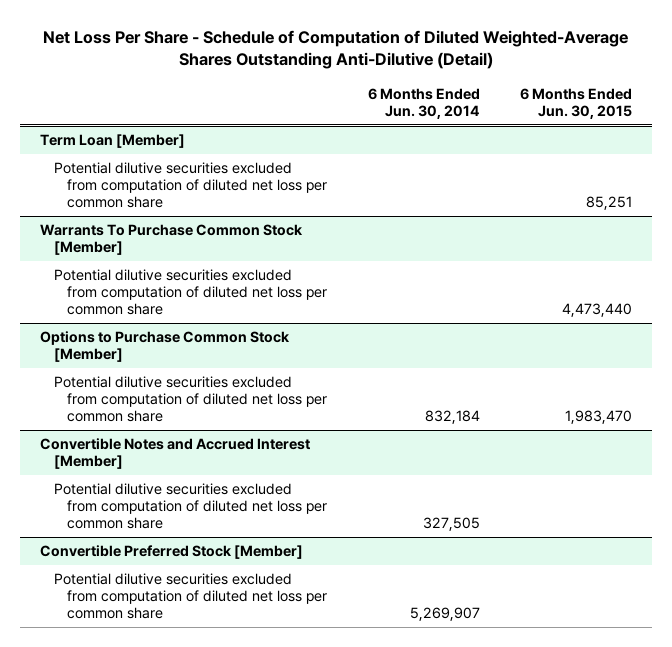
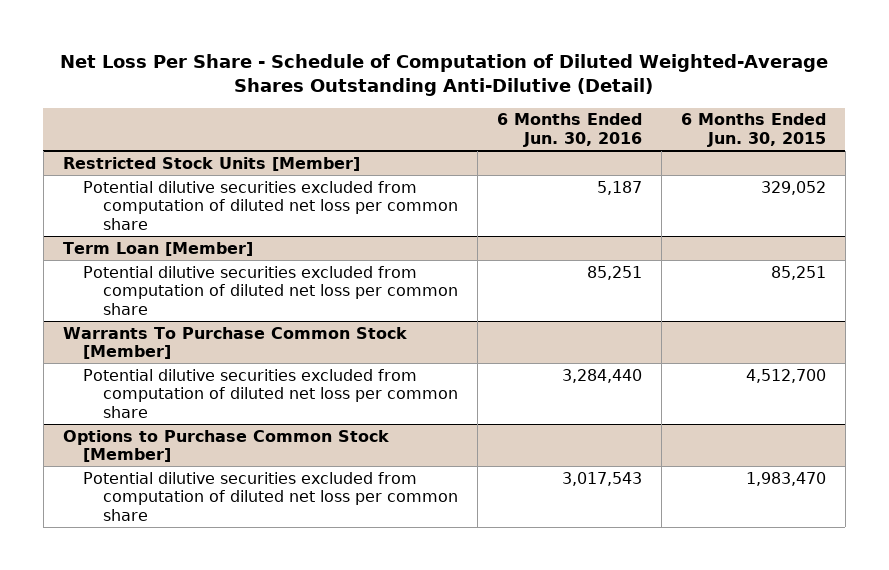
- | 6 Months Ended Jun. 30, 2014 | 6 Months Ended Jun. 30, 2015
+ | 6 Months Ended Jun. 30, 2016 | 6 Months Ended Jun. 30, 2015
+ Restricted Stock Units [Member]
+ Potential dilutive securities excluded from computation of diluted net loss per common share | 5,187 | 329,052
@ Warrants To Purchase Common Stock [Member]
- Potential dilutive securities excluded from computation of diluted net loss per common share | | 4,473,440
+ Potential dilutive securities excluded from computation of diluted net loss per common share | 3,284,440 | 4,512,700
- Convertible Notes and Accrued Interest [Member]
- Potential dilutive securities excluded from computation of diluted net loss per common share | 327,505 |
- Convertible Preferred Stock [Member]
- Potential dilutive securities excluded from computation of diluted net loss per common share | 5,269,907 |

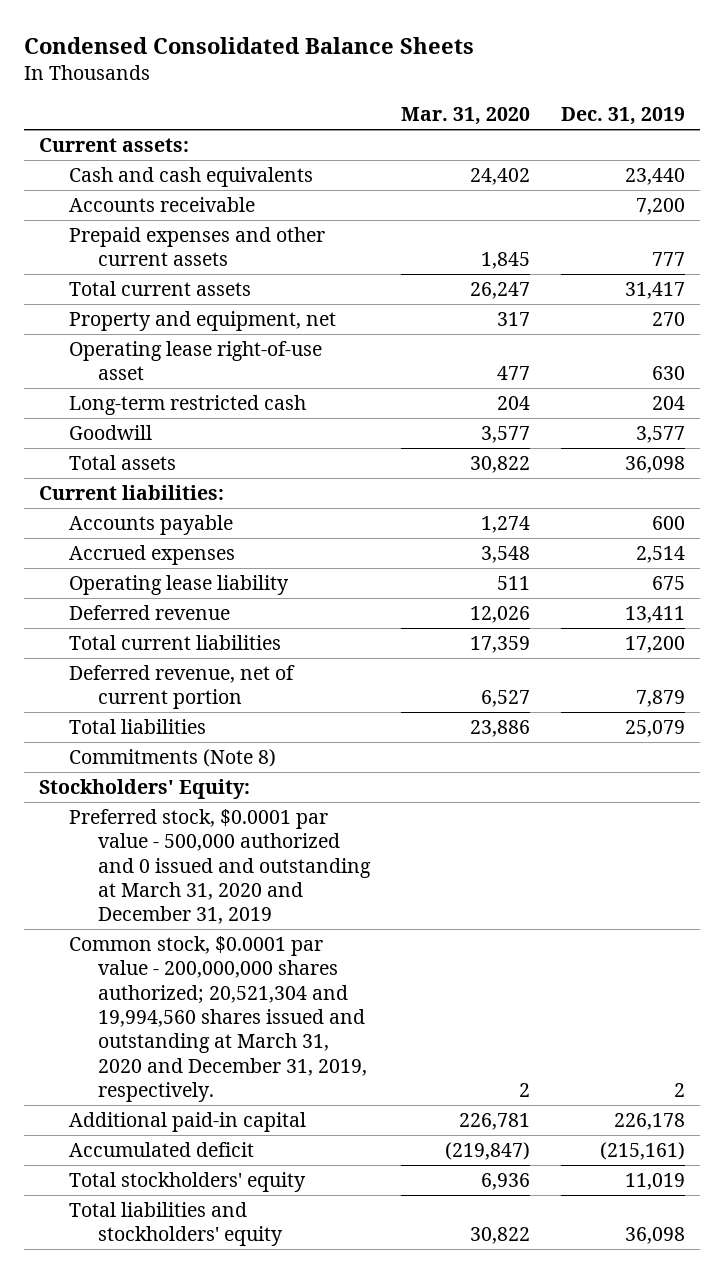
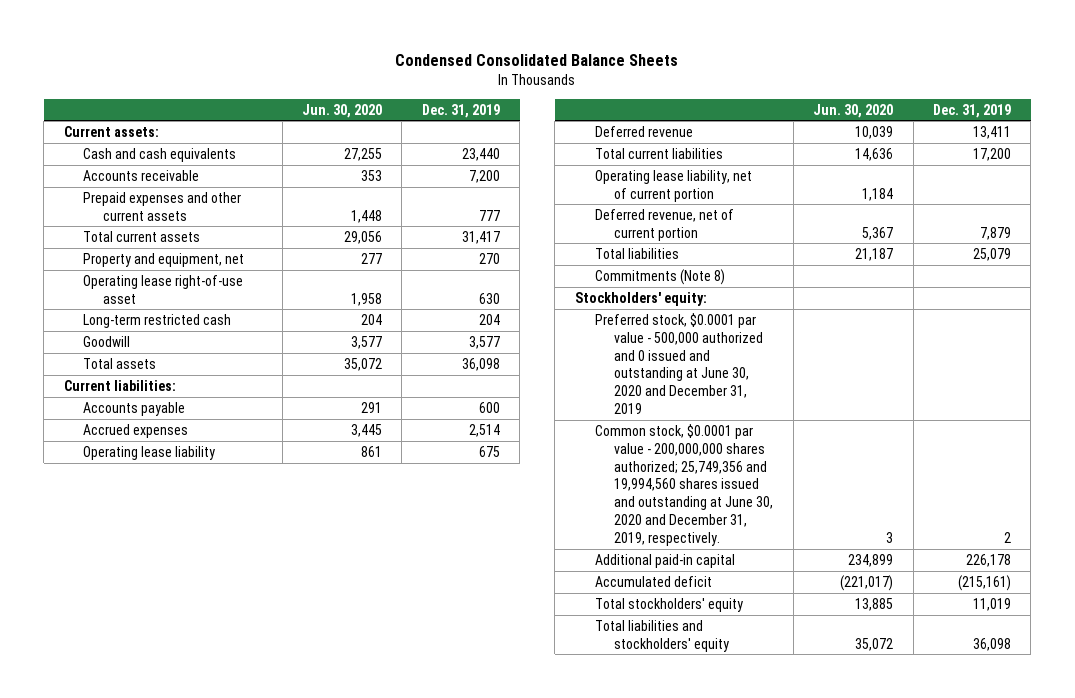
- | Mar. 31, 2020 | Dec. 31, 2019
+ | Jun. 30, 2020 | Dec. 31, 2019
+ Operating lease liability, net of current portion | 1,184 |
- Stockholders' Equity:
- Preferred stock, $0.0001 par value - 500,000 authorized and 0 issued and outstanding at March 31, 2020 and December 31, 2019
- Common stock, $0.0001 par value - 200,000,000 shares authorized; 20,521,304 and 19,994,560 shares issued and outstanding at March 31, 2020 and December 31, 2019, respectively. | 2 | 2
+ Stockholders' equity:
+ Preferred stock, $0.0001 par value - 500,000 authorized and 0 issued and outstanding at June 30, 2020 and December 31, 2019
+ Common stock, $0.0001 par value - 200,000,000 shares authorized; 25,749,356 and 19,994,560 shares issued and outstanding at June 30, 2020 and December 31, 2019, respectively. | 3 | 2

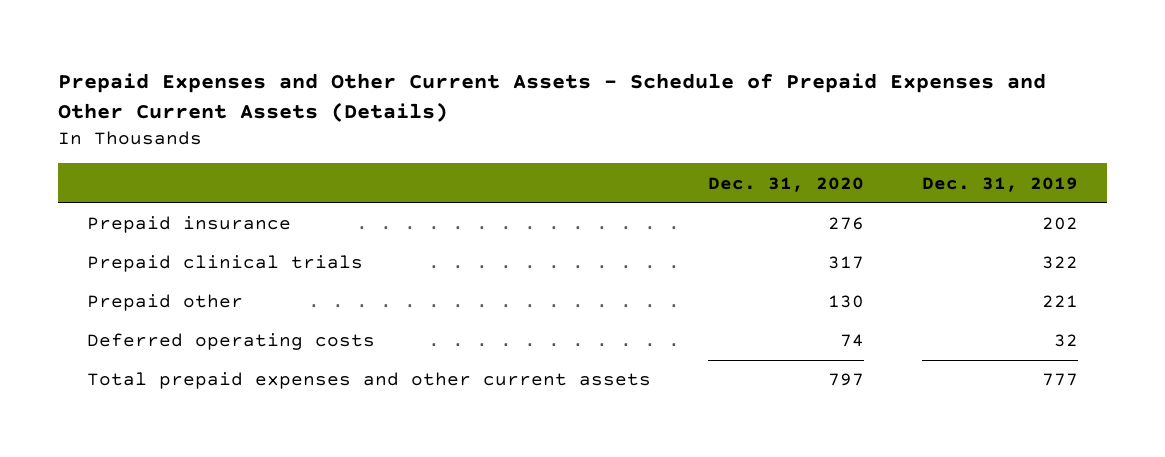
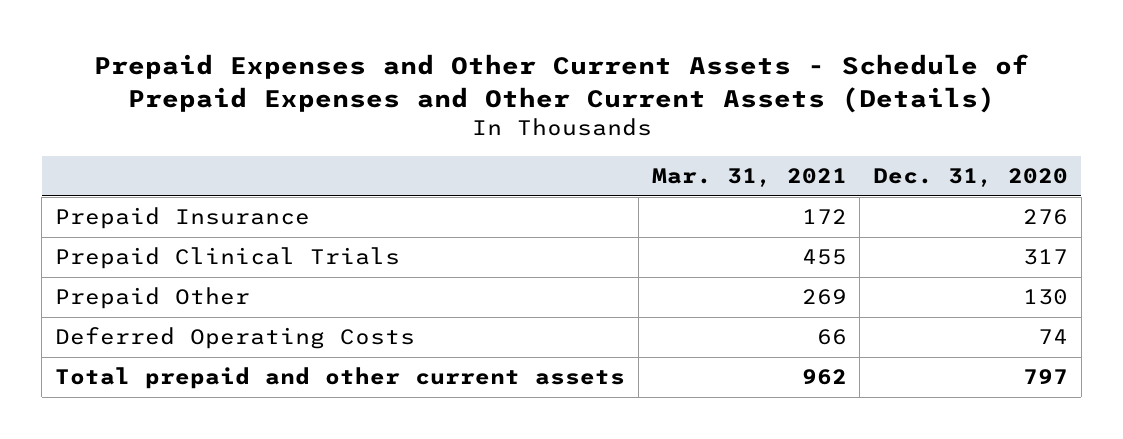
- | Dec. 31, 2020 | Dec. 31, 2019
+ | Mar. 31, 2021 | Dec. 31, 2020
- Prepaid insurance | 276 | 202
- Prepaid clinical trials | 317 | 322
- Prepaid other | 130 | 221
- Deferred operating costs | 74 | 32
- Total prepaid expenses and other current assets | 797 | 777
+ Prepaid Insurance | 172 | 276
+ Prepaid Clinical Trials | 455 | 317
+ Prepaid Other | 269 | 130
+ Deferred Operating Costs | 66 | 74
+ Total prepaid and other current assets | 962 | 797

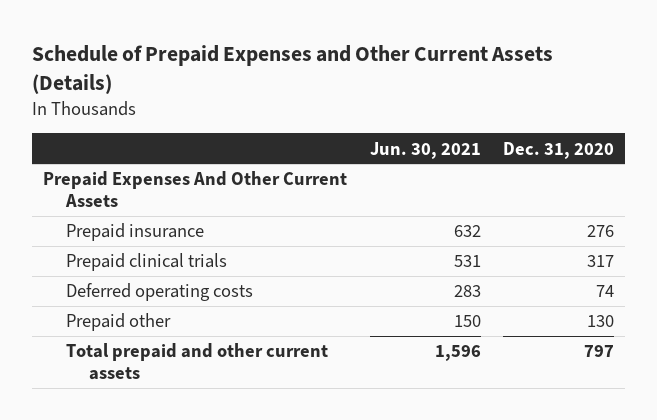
- Prepaid Expenses and Other Current Assets - Schedule of Prepaid Expenses and Other Current Assets (Details)
+ Schedule of Prepaid Expenses and Other Current Assets (Details)
- | Mar. 31, 2021 | Dec. 31, 2020
+ | Jun. 30, 2021 | Dec. 31, 2020
- Prepaid Insurance | 172 | 276
- Prepaid Clinical Trials | 455 | 317
- Prepaid Other | 269 | 130
- Deferred Operating Costs | 66 | 74
+ Prepaid Expenses And Other Current Assets
+ Prepaid insurance | 632 | 276
+ Prepaid clinical trials | 531 | 317
+ Deferred operating costs | 283 | 74
+ Prepaid other | 150 | 130

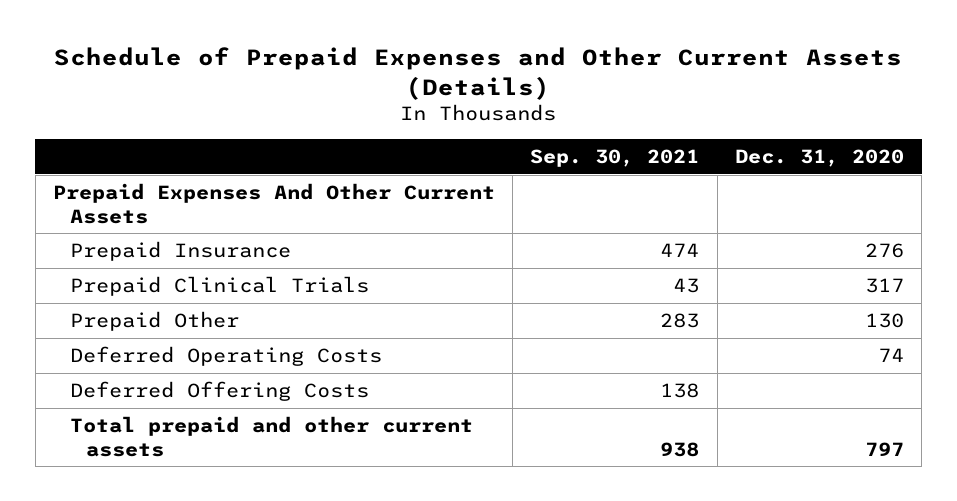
- | Jun. 30, 2021 | Dec. 31, 2020
+ | Sep. 30, 2021 | Dec. 31, 2020
- Prepaid insurance | 632 | 276
- Prepaid clinical trials | 531 | 317
- Deferred operating costs | 283 | 74
- Prepaid other | 150 | 130
+ Prepaid Insurance | 474 | 276
+ Prepaid Clinical Trials | 43 | 317
+ Prepaid Other | 283 | 130
+ Deferred Operating Costs | | 74
+ Deferred Offering Costs | 138 |

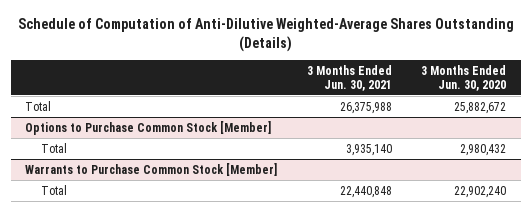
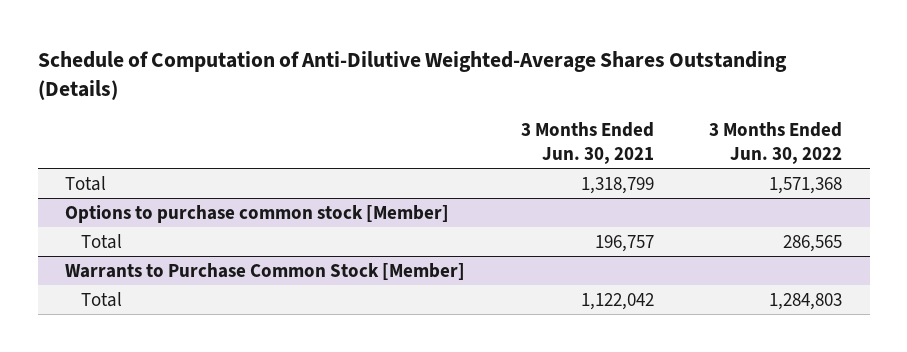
- | 3 Months Ended Jun. 30, 2021 | 3 Months Ended Jun. 30, 2020
+ | 3 Months Ended Jun. 30, 2021 | 3 Months Ended Jun. 30, 2022
- Total | 26,375,988 | 25,882,672
- Options to Purchase Common Stock [Member]
- Total | 3,935,140 | 2,980,432
+ Total | 1,318,799 | 1,571,368
+ Options to purchase common stock [Member]
+ Total | 196,757 | 286,565
@ Warrants to Purchase Common Stock [Member]
- Total | 22,440,848 | 22,902,240
+ Total | 1,122,042 | 1,284,803

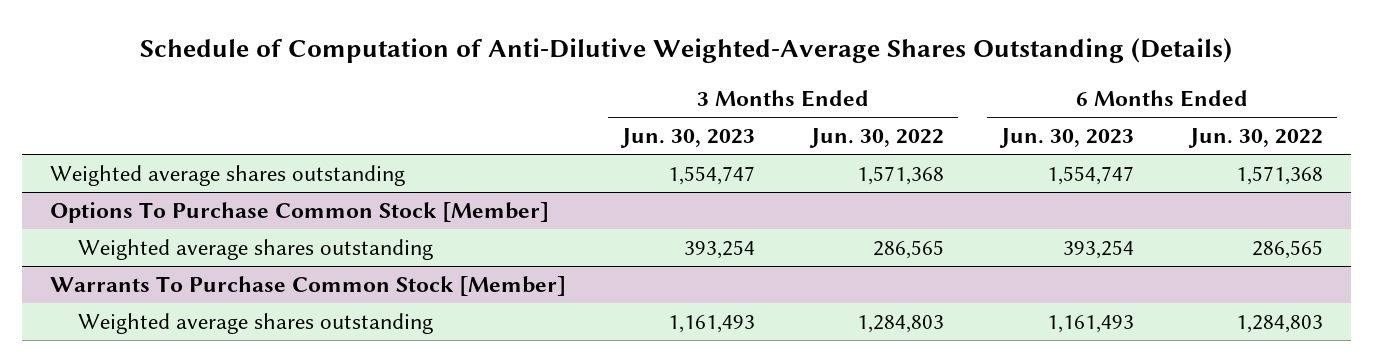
- | 3 Months Ended Jun. 30, 2021 | 3 Months Ended Jun. 30, 2022
+ | 3 Months Ended Jun. 30, 2023 | 3 Months Ended Jun. 30, 2022 | 6 Months Ended Jun. 30, 2023 | 6 Months Ended Jun. 30, 2022
- Total | 1,318,799 | 1,571,368
- Options to purchase common stock [Member]
- Total | 196,757 | 286,565
- Warrants to Purchase Common Stock [Member]
- Total | 1,122,042 | 1,284,803
+ Weighted average shares outstanding | 1,554,747 | 1,571,368 | 1,554,747 | 1,571,368
+ Options To Purchase Common Stock [Member]
+ Weighted average shares outstanding | 393,254 | 286,565 | 393,254 | 286,565
+ Warrants To Purchase Common Stock [Member]
+ Weighted average shares outstanding | 1,161,493 | 1,284,803 | 1,161,493 | 1,284,803

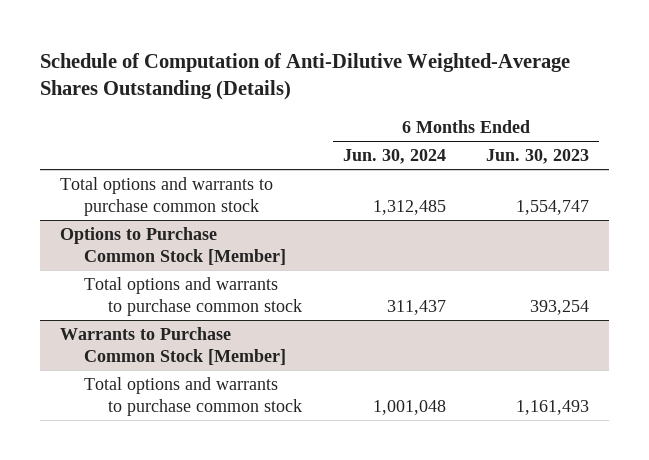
- | 3 Months Ended Jun. 30, 2023 | 3 Months Ended Jun. 30, 2022 | 6 Months Ended Jun. 30, 2023 | 6 Months Ended Jun. 30, 2022
+ | 6 Months Ended Jun. 30, 2024 | 6 Months Ended Jun. 30, 2023
- Weighted average shares outstanding | 1,554,747 | 1,571,368 | 1,554,747 | 1,571,368
- Options To Purchase Common Stock [Member]
- Weighted average shares outstanding | 393,254 | 286,565 | 393,254 | 286,565
- Warrants To Purchase Common Stock [Member]
- Weighted average shares outstanding | 1,161,493 | 1,284,803 | 1,161,493 | 1,284,803
+ Total options and warrants to purchase common stock | 1,312,485 | 1,554,747
+ Options to Purchase Common Stock [Member]
+ Total options and warrants to purchase common stock | 311,437 | 393,254
+ Warrants to Purchase Common Stock [Member]
+ Total options and warrants to purchase common stock | 1,001,048 | 1,161,493

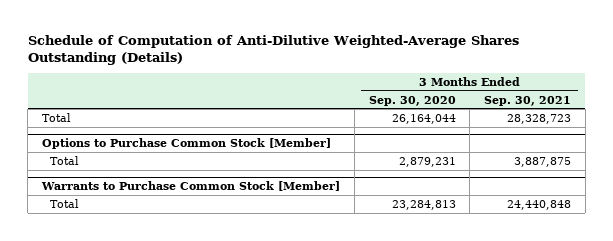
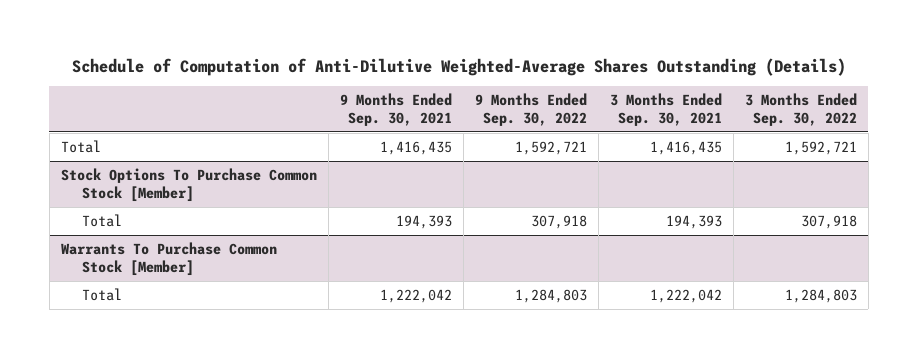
- | 3 Months Ended Sep. 30, 2020 | 3 Months Ended Sep. 30, 2021
+ | 9 Months Ended Sep. 30, 2021 | 9 Months Ended Sep. 30, 2022 | 3 Months Ended Sep. 30, 2021 | 3 Months Ended Sep. 30, 2022
- Total | 26,164,044 | 28,328,723
- Options to Purchase Common Stock [Member]
- Total | 2,879,231 | 3,887,875
- Warrants to Purchase Common Stock [Member]
- Total | 23,284,813 | 24,440,848
+ Total | 1,416,435 | 1,592,721 | 1,416,435 | 1,592,721
+ Stock Options To Purchase Common Stock [Member]
+ Total | 194,393 | 307,918 | 194,393 | 307,918
+ Warrants To Purchase Common Stock [Member]
+ Total | 1,222,042 | 1,284,803 | 1,222,042 | 1,284,803

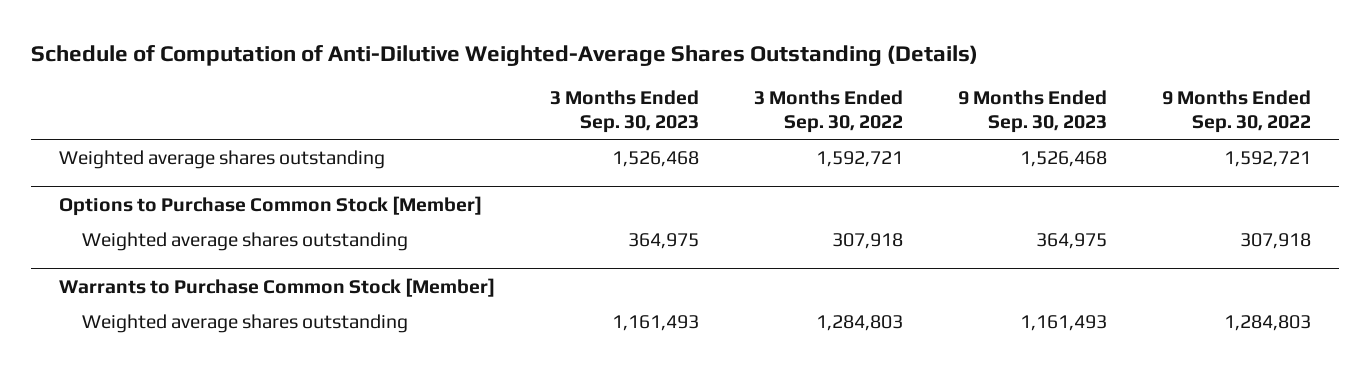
- | 9 Months Ended Sep. 30, 2021 | 9 Months Ended Sep. 30, 2022 | 3 Months Ended Sep. 30, 2021 | 3 Months Ended Sep. 30, 2022
+ | 3 Months Ended Sep. 30, 2023 | 3 Months Ended Sep. 30, 2022 | 9 Months Ended Sep. 30, 2023 | 9 Months Ended Sep. 30, 2022
- Total | 1,416,435 | 1,592,721 | 1,416,435 | 1,592,721
- Stock Options To Purchase Common Stock [Member]
- Total | 194,393 | 307,918 | 194,393 | 307,918
- Warrants To Purchase Common Stock [Member]
- Total | 1,222,042 | 1,284,803 | 1,222,042 | 1,284,803
+ Weighted average shares outstanding | 1,526,468 | 1,592,721 | 1,526,468 | 1,592,721
+ Options to Purchase Common Stock [Member]
+ Weighted average shares outstanding | 364,975 | 307,918 | 364,975 | 307,918
+ Warrants to Purchase Common Stock [Member]
+ Weighted average shares outstanding | 1,161,493 | 1,284,803 | 1,161,493 | 1,284,803

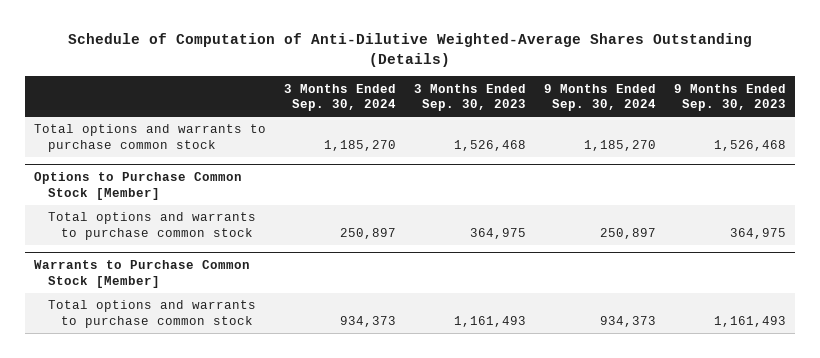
- | 3 Months Ended Sep. 30, 2023 | 3 Months Ended Sep. 30, 2022 | 9 Months Ended Sep. 30, 2023 | 9 Months Ended Sep. 30, 2022
+ | 3 Months Ended Sep. 30, 2024 | 3 Months Ended Sep. 30, 2023 | 9 Months Ended Sep. 30, 2024 | 9 Months Ended Sep. 30, 2023
- Weighted average shares outstanding | 1,526,468 | 1,592,721 | 1,526,468 | 1,592,721
+ Total options and warrants to purchase common stock | 1,185,270 | 1,526,468 | 1,185,270 | 1,526,468
@ Options to Purchase Common Stock [Member]
- Weighted average shares outstanding | 364,975 | 307,918 | 364,975 | 307,918
+ Total options and warrants to purchase common stock | 250,897 | 364,975 | 250,897 | 364,975
@ Warrants to Purchase Common Stock [Member]
- Weighted average shares outstanding | 1,161,493 | 1,284,803 | 1,161,493 | 1,284,803
+ Total options and warrants to purchase common stock | 934,373 | 1,161,493 | 934,373 | 1,161,493

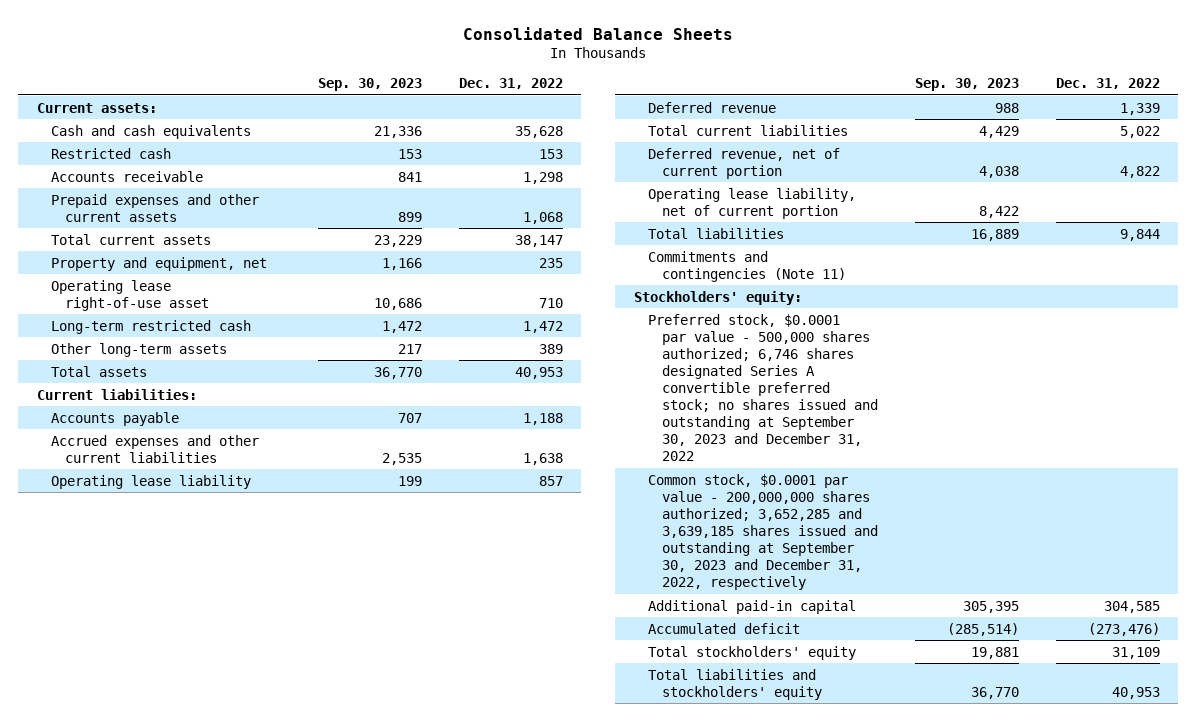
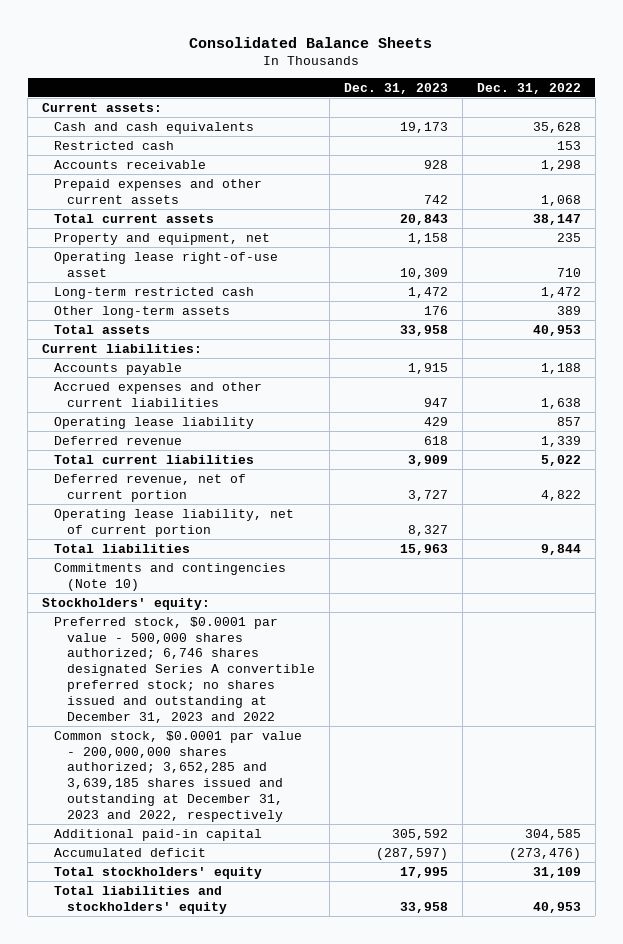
- | Sep. 30, 2023 | Dec. 31, 2022
+ | Dec. 31, 2023 | Dec. 31, 2022
- Commitments and contingencies (Note 11)
+ Commitments and contingencies (Note 10)
- Preferred stock, $0.0001 par value - 500,000 shares authorized; 6,746 shares designated Series A convertible preferred stock; no shares issued and outstanding at September 30, 2023 and December 31, 2022
- Common stock, $0.0001 par value - 200,000,000 shares authorized; 3,652,285 and 3,639,185 shares issued and outstanding at September 30, 2023 and December 31, 2022, respectively
+ Preferred stock, $0.0001 par value - 500,000 shares authorized; 6,746 shares designated Series A convertible preferred stock; no shares issued and outstanding at December 31, 2023 and 2022
+ Common stock, $0.0001 par value - 200,000,000 shares authorized; 3,652,285 and 3,639,185 shares issued and outstanding at December 31, 2023 and 2022, respectively

